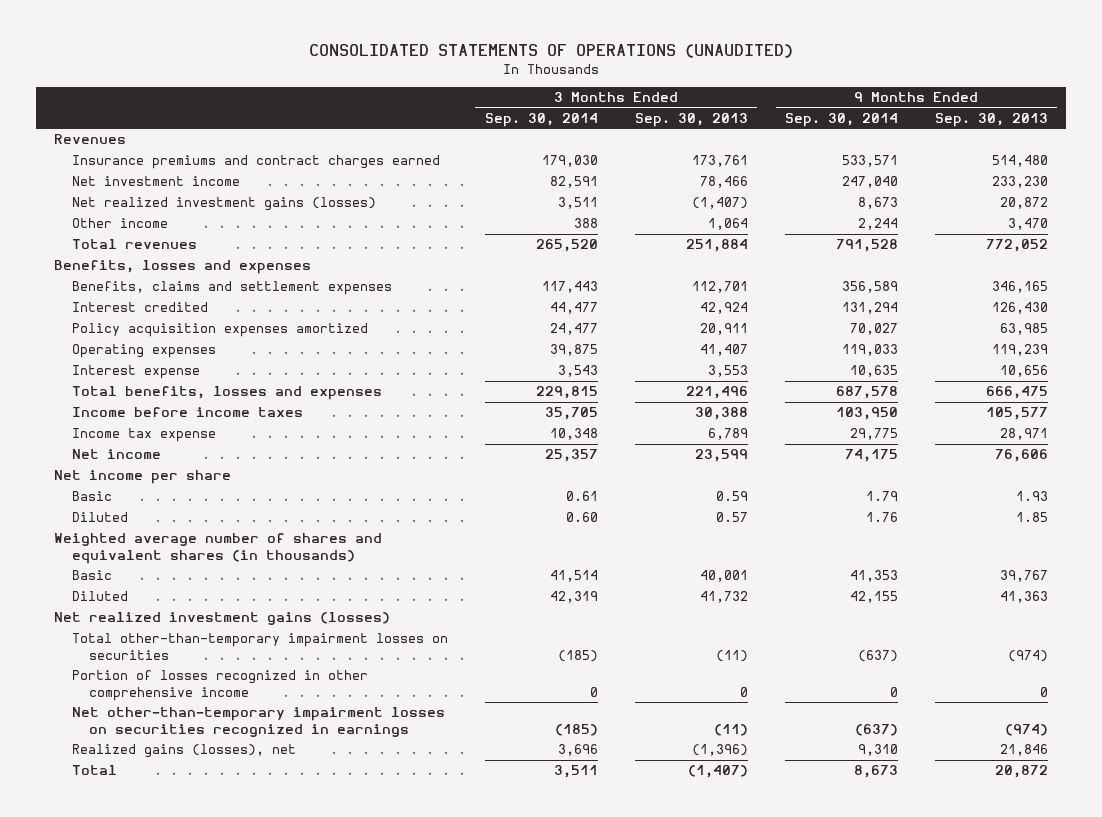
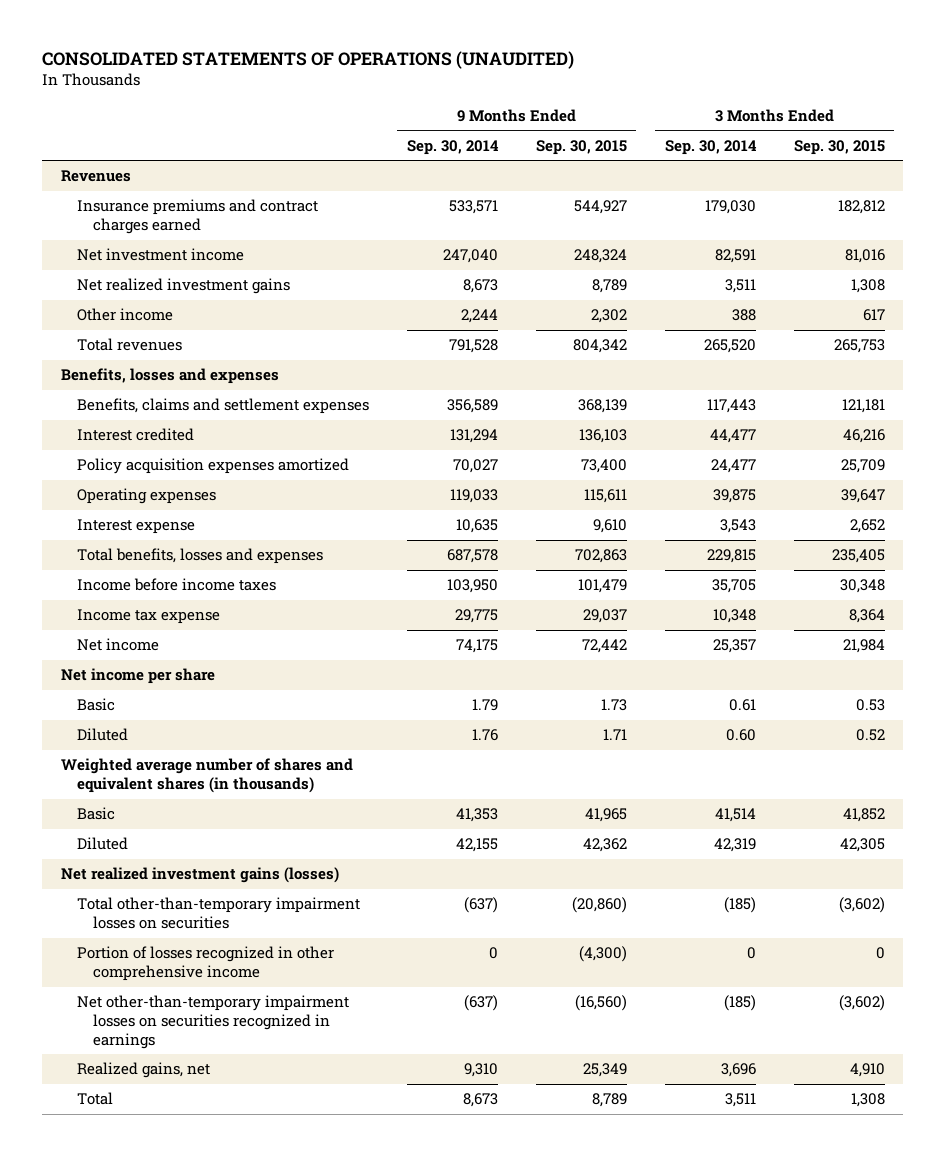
- | 3 Months Ended Sep. 30, 2014 | 3 Months Ended Sep. 30, 2013 | 9 Months Ended Sep. 30, 2014 | 9 Months Ended Sep. 30, 2013
+ | 9 Months Ended Sep. 30, 2014 | 9 Months Ended Sep. 30, 2015 | 3 Months Ended Sep. 30, 2014 | 3 Months Ended Sep. 30, 2015
- Net realized investment gains (losses) | 3,511 | (1,407) | 8,673 | 20,872
+ Net realized investment gains | 8,673 | 8,789 | 3,511 | 1,308
- Realized gains (losses), net | 3,696 | (1,396) | 9,310 | 21,846
+ Realized gains, net | 9,310 | 25,349 | 3,696 | 4,910

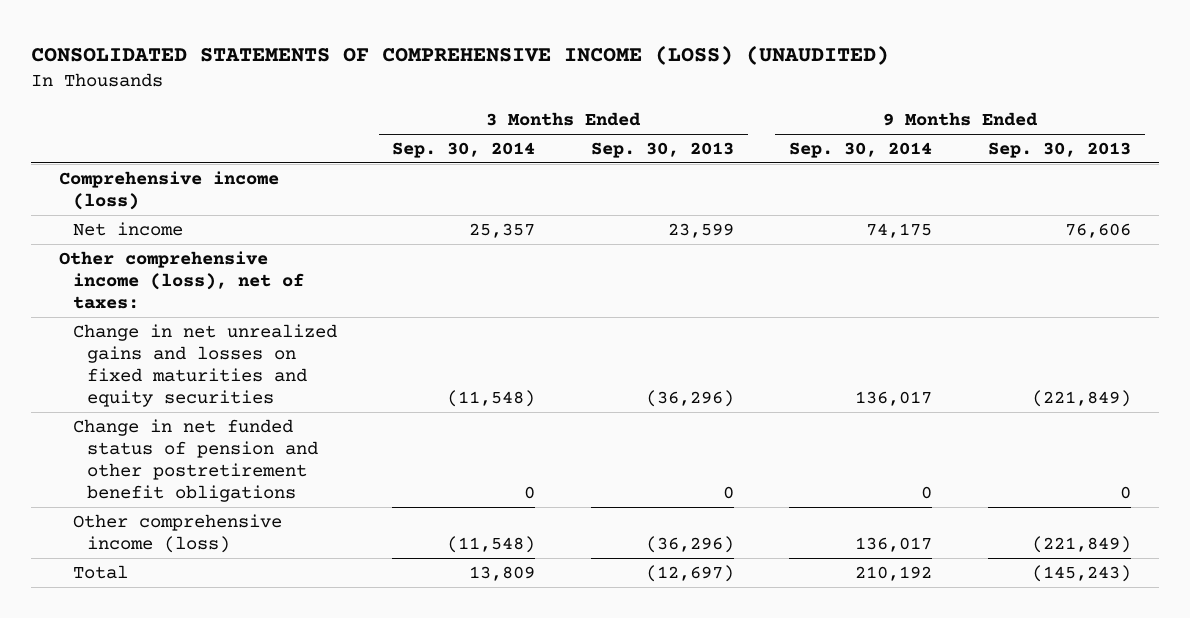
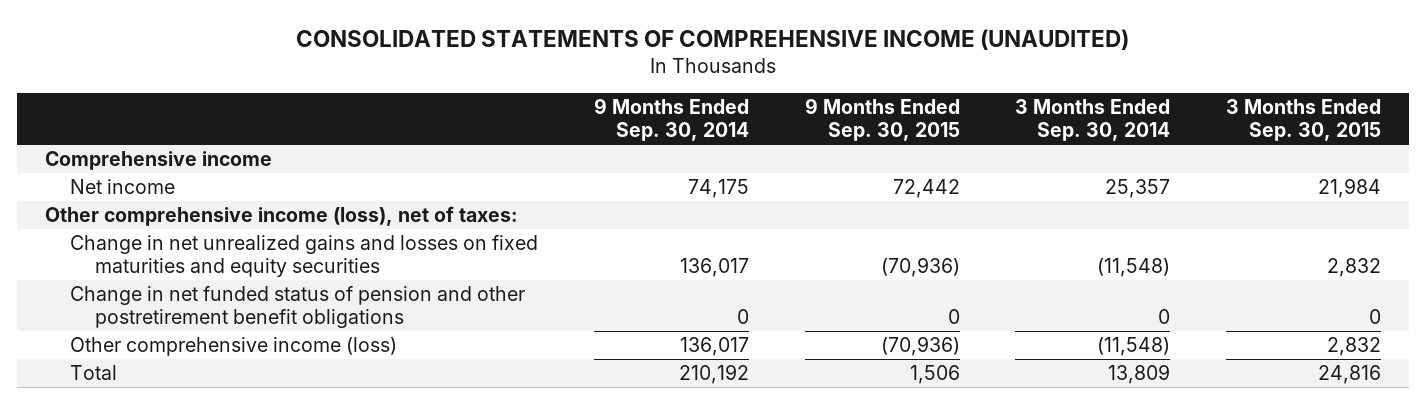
- CONSOLIDATED STATEMENTS OF COMPREHENSIVE INCOME (LOSS) (UNAUDITED)
+ CONSOLIDATED STATEMENTS OF COMPREHENSIVE INCOME (UNAUDITED)
- | 3 Months Ended Sep. 30, 2014 | 3 Months Ended Sep. 30, 2013 | 9 Months Ended Sep. 30, 2014 | 9 Months Ended Sep. 30, 2013
+ | 9 Months Ended Sep. 30, 2014 | 9 Months Ended Sep. 30, 2015 | 3 Months Ended Sep. 30, 2014 | 3 Months Ended Sep. 30, 2015
- Comprehensive income (loss)
+ Comprehensive income

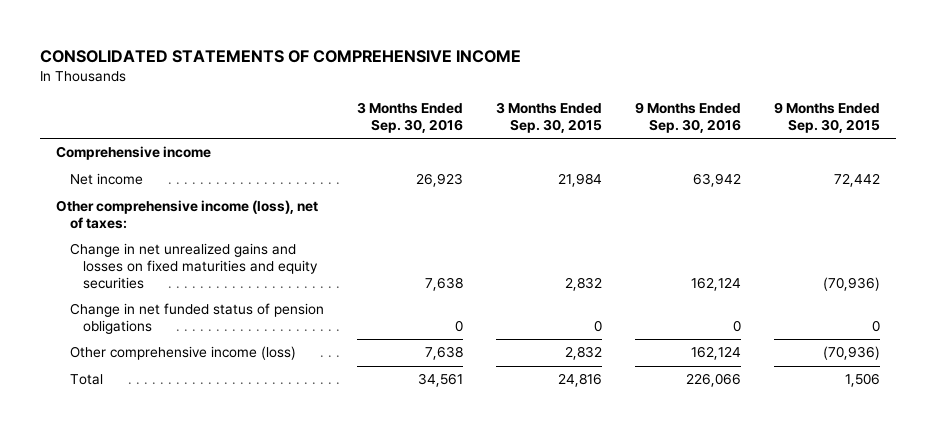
- CONSOLIDATED STATEMENTS OF COMPREHENSIVE INCOME (UNAUDITED)
+ CONSOLIDATED STATEMENTS OF COMPREHENSIVE INCOME
- | 9 Months Ended Sep. 30, 2014 | 9 Months Ended Sep. 30, 2015 | 3 Months Ended Sep. 30, 2014 | 3 Months Ended Sep. 30, 2015
+ | 3 Months Ended Sep. 30, 2016 | 3 Months Ended Sep. 30, 2015 | 9 Months Ended Sep. 30, 2016 | 9 Months Ended Sep. 30, 2015
- Change in net funded status of pension and other postretirement benefit obligations | 0 | 0 | 0 | 0
+ Change in net funded status of pension obligations | 0 | 0 | 0 | 0

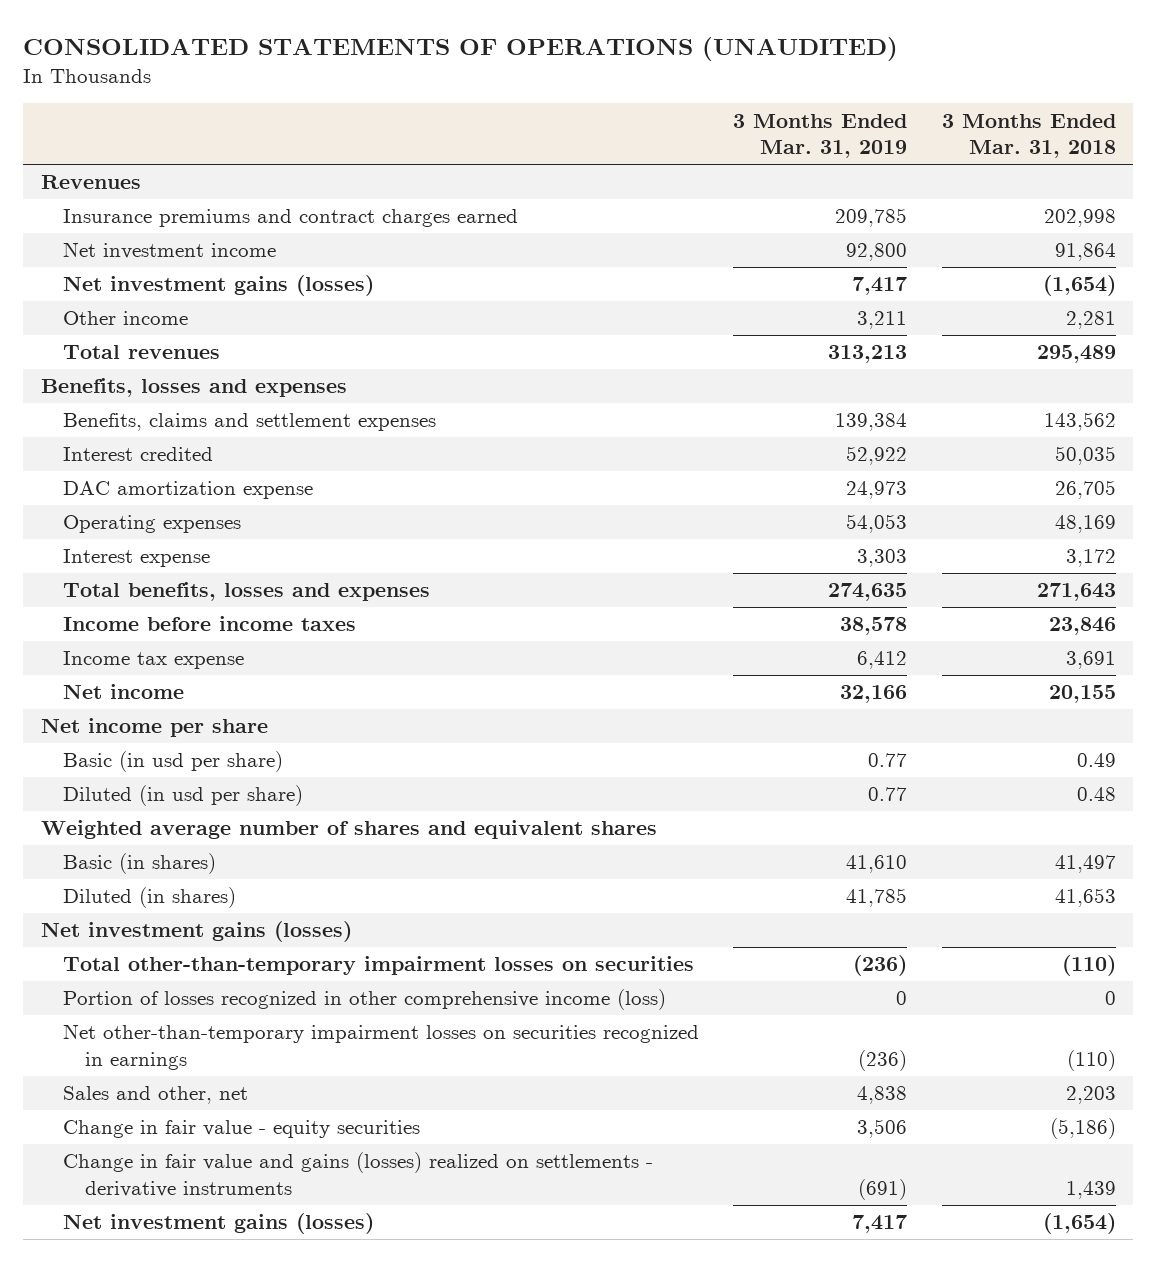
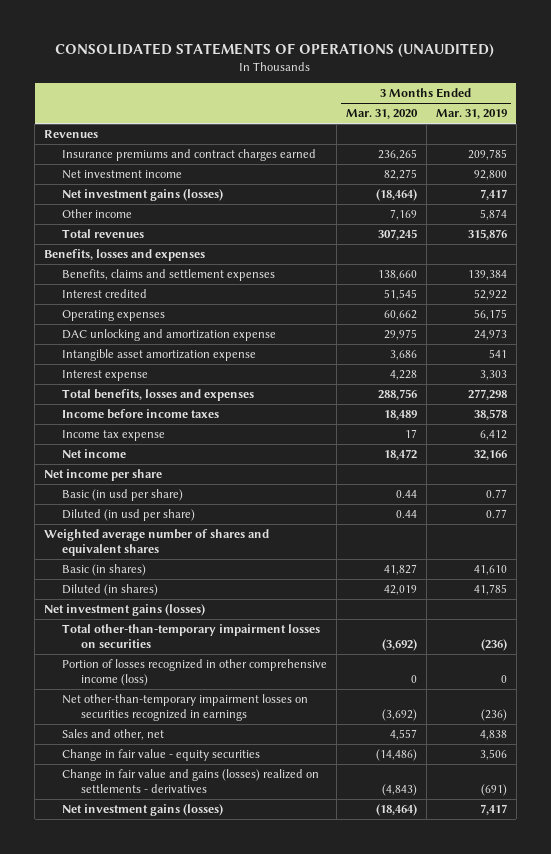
- | 3 Months Ended Mar. 31, 2019 | 3 Months Ended Mar. 31, 2018
+ | 3 Months Ended Mar. 31, 2020 | 3 Months Ended Mar. 31, 2019
- Other income | 3,211 | 2,281
- Total revenues | 313,213 | 295,489
+ Other income | 7,169 | 5,874
+ Total revenues | 307,245 | 315,876
- DAC amortization expense | 24,973 | 26,705
- Operating expenses | 54,053 | 48,169
+ Operating expenses | 60,662 | 56,175
+ DAC unlocking and amortization expense | 29,975 | 24,973
+ Intangible asset amortization expense | 3,686 | 541
- Total benefits, losses and expenses | 274,635 | 271,643
+ Total benefits, losses and expenses | 288,756 | 277,298
- Change in fair value and gains (losses) realized on settlements - derivative instruments | (691) | 1,439
+ Change in fair value and gains (losses) realized on settlements - derivatives | (4,843) | (691)

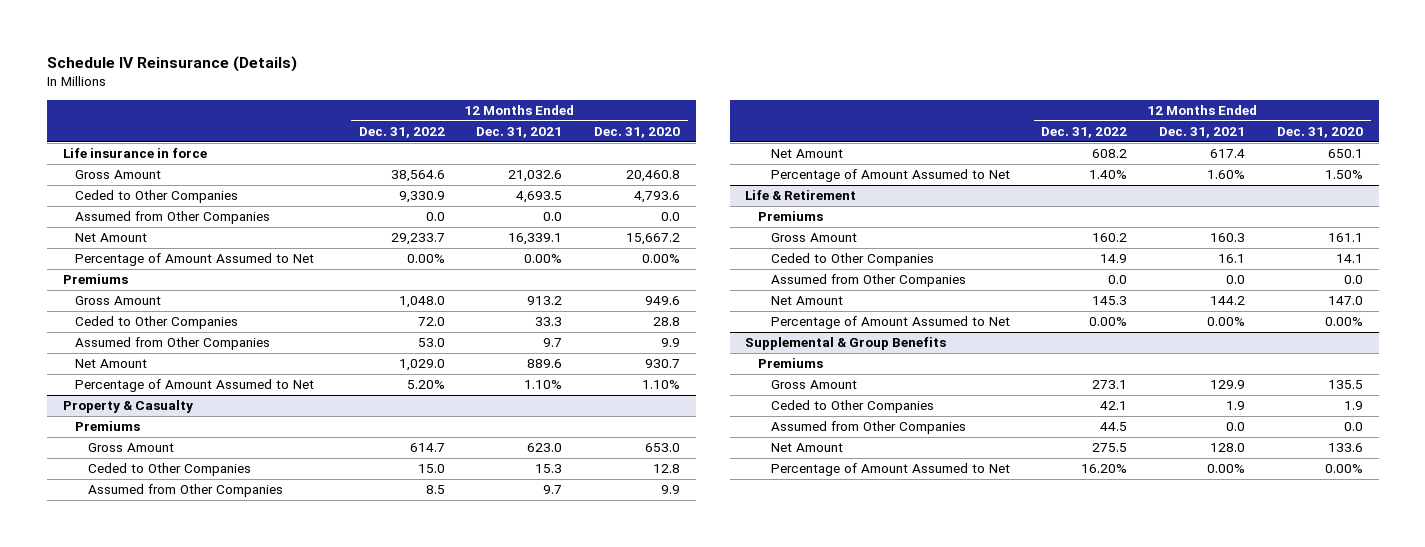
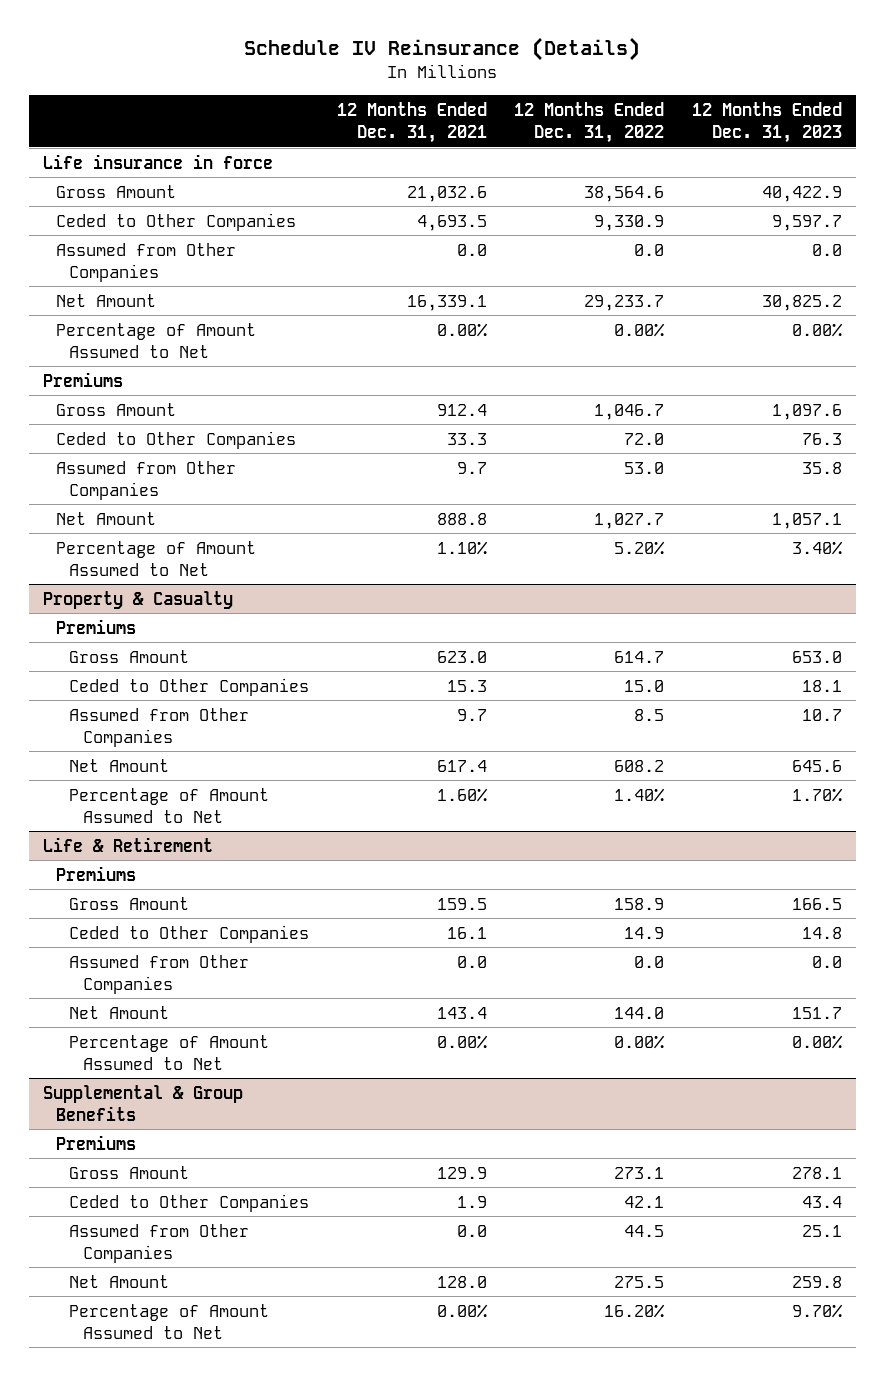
- | 12 Months Ended Dec. 31, 2022 | 12 Months Ended Dec. 31, 2021 | 12 Months Ended Dec. 31, 2020
+ | 12 Months Ended Dec. 31, 2021 | 12 Months Ended Dec. 31, 2022 | 12 Months Ended Dec. 31, 2023
- Gross Amount | 1,048.0 | 913.2 | 949.6
+ Gross Amount | 912.4 | 1,046.7 | 1,097.6
- Net Amount | 1,029.0 | 889.6 | 930.7
+ Net Amount | 888.8 | 1,027.7 | 1,057.1
@ Life & Retirement
- Gross Amount | 160.2 | 160.3 | 161.1
+ Gross Amount | 159.5 | 158.9 | 166.5
- Net Amount | 145.3 | 144.2 | 147.0
+ Net Amount | 143.4 | 144.0 | 151.7

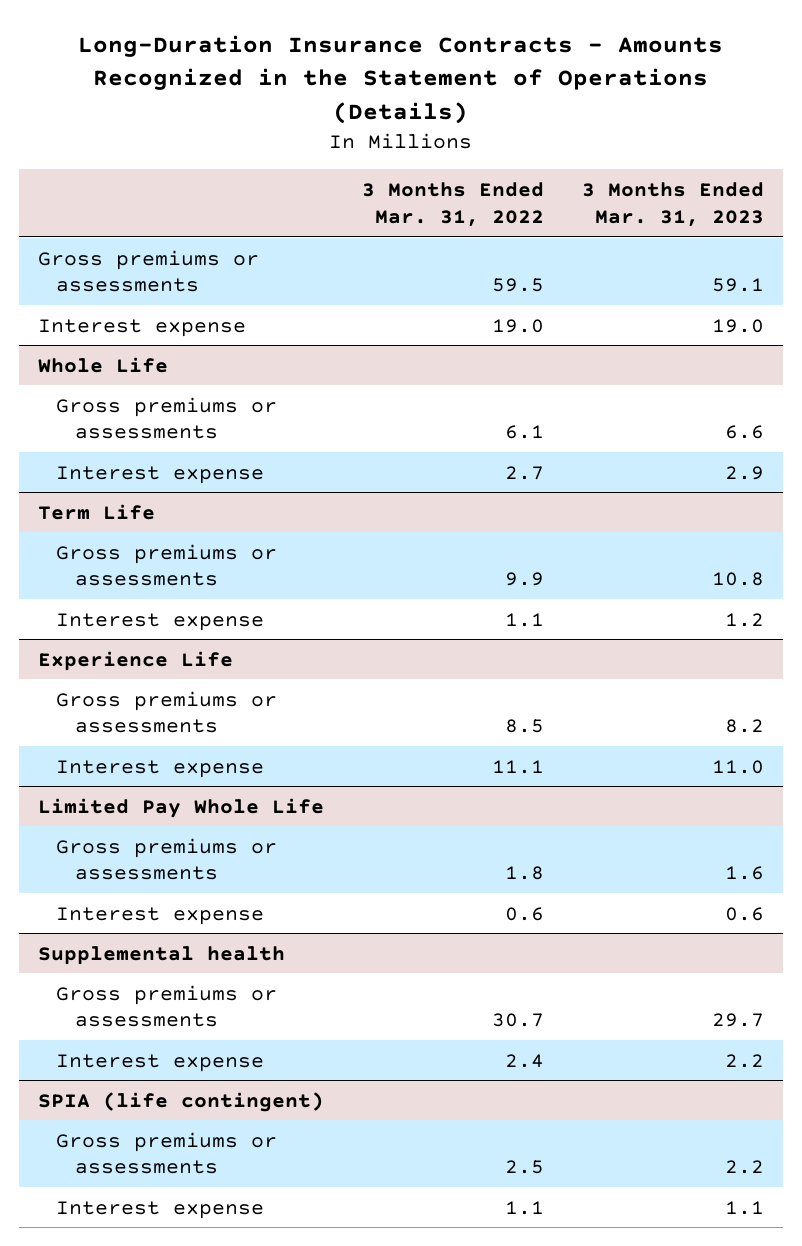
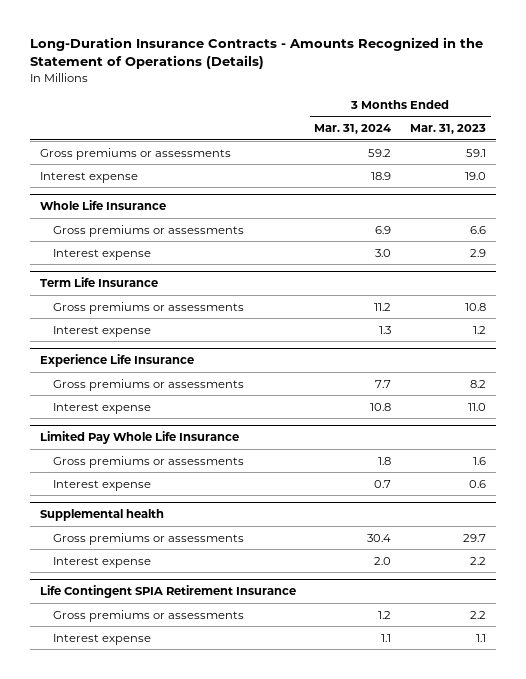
- | 3 Months Ended Mar. 31, 2022 | 3 Months Ended Mar. 31, 2023
+ | 3 Months Ended Mar. 31, 2024 | 3 Months Ended Mar. 31, 2023
- Whole Life
+ Whole Life Insurance
- Term Life
+ Term Life Insurance
- Experience Life
+ Experience Life Insurance
- Limited Pay Whole Life
+ Limited Pay Whole Life Insurance
- SPIA (life contingent)
+ Life Contingent SPIA Retirement Insurance

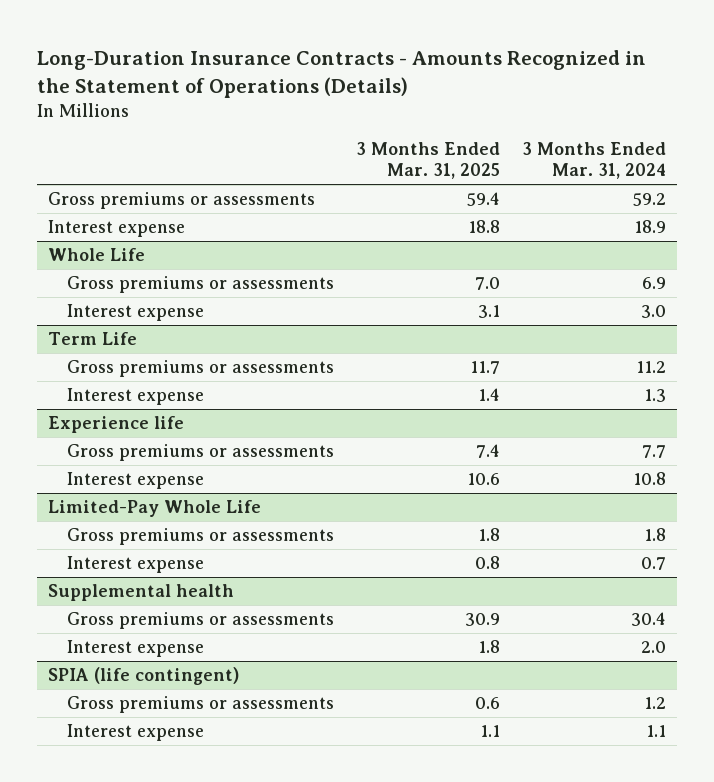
- | 3 Months Ended Mar. 31, 2024 | 3 Months Ended Mar. 31, 2023
+ | 3 Months Ended Mar. 31, 2025 | 3 Months Ended Mar. 31, 2024
- Whole Life Insurance
+ Whole Life
- Term Life Insurance
+ Term Life
- Experience Life Insurance
+ Experience life
- Limited Pay Whole Life Insurance
+ Limited-Pay Whole Life
- Life Contingent SPIA Retirement Insurance
+ SPIA (life contingent)

